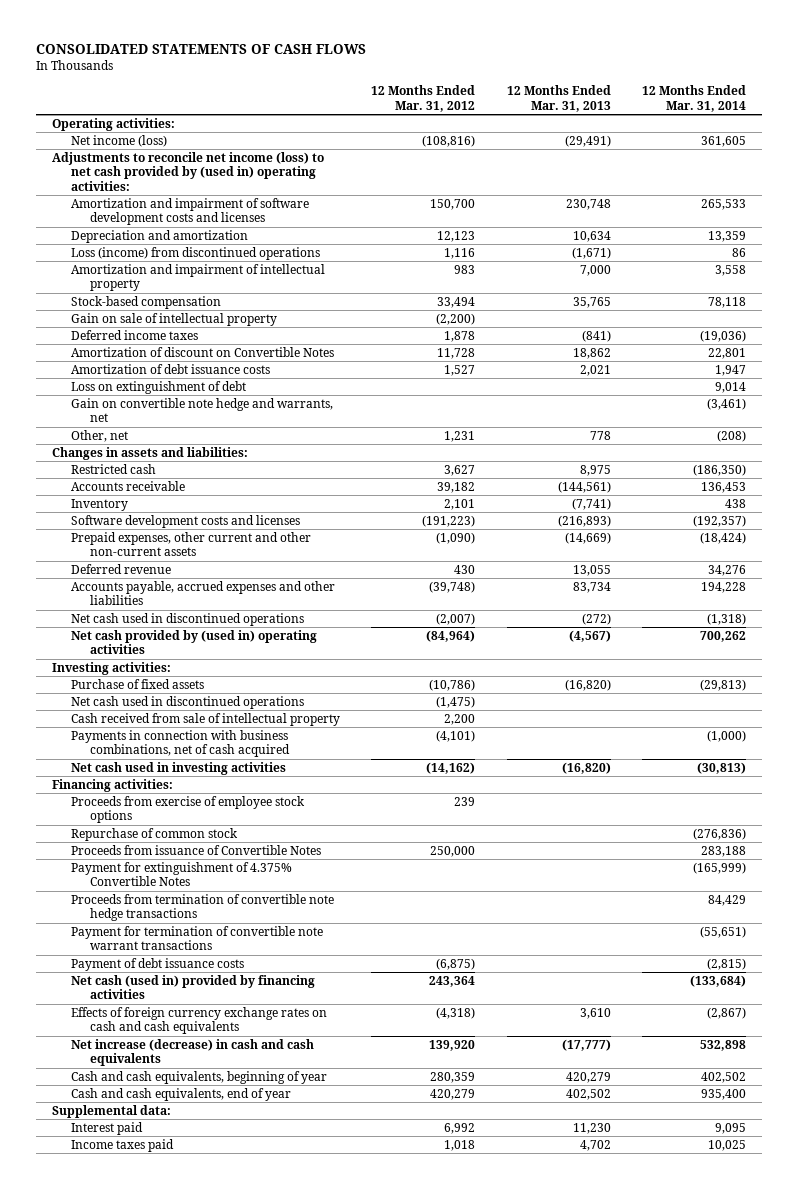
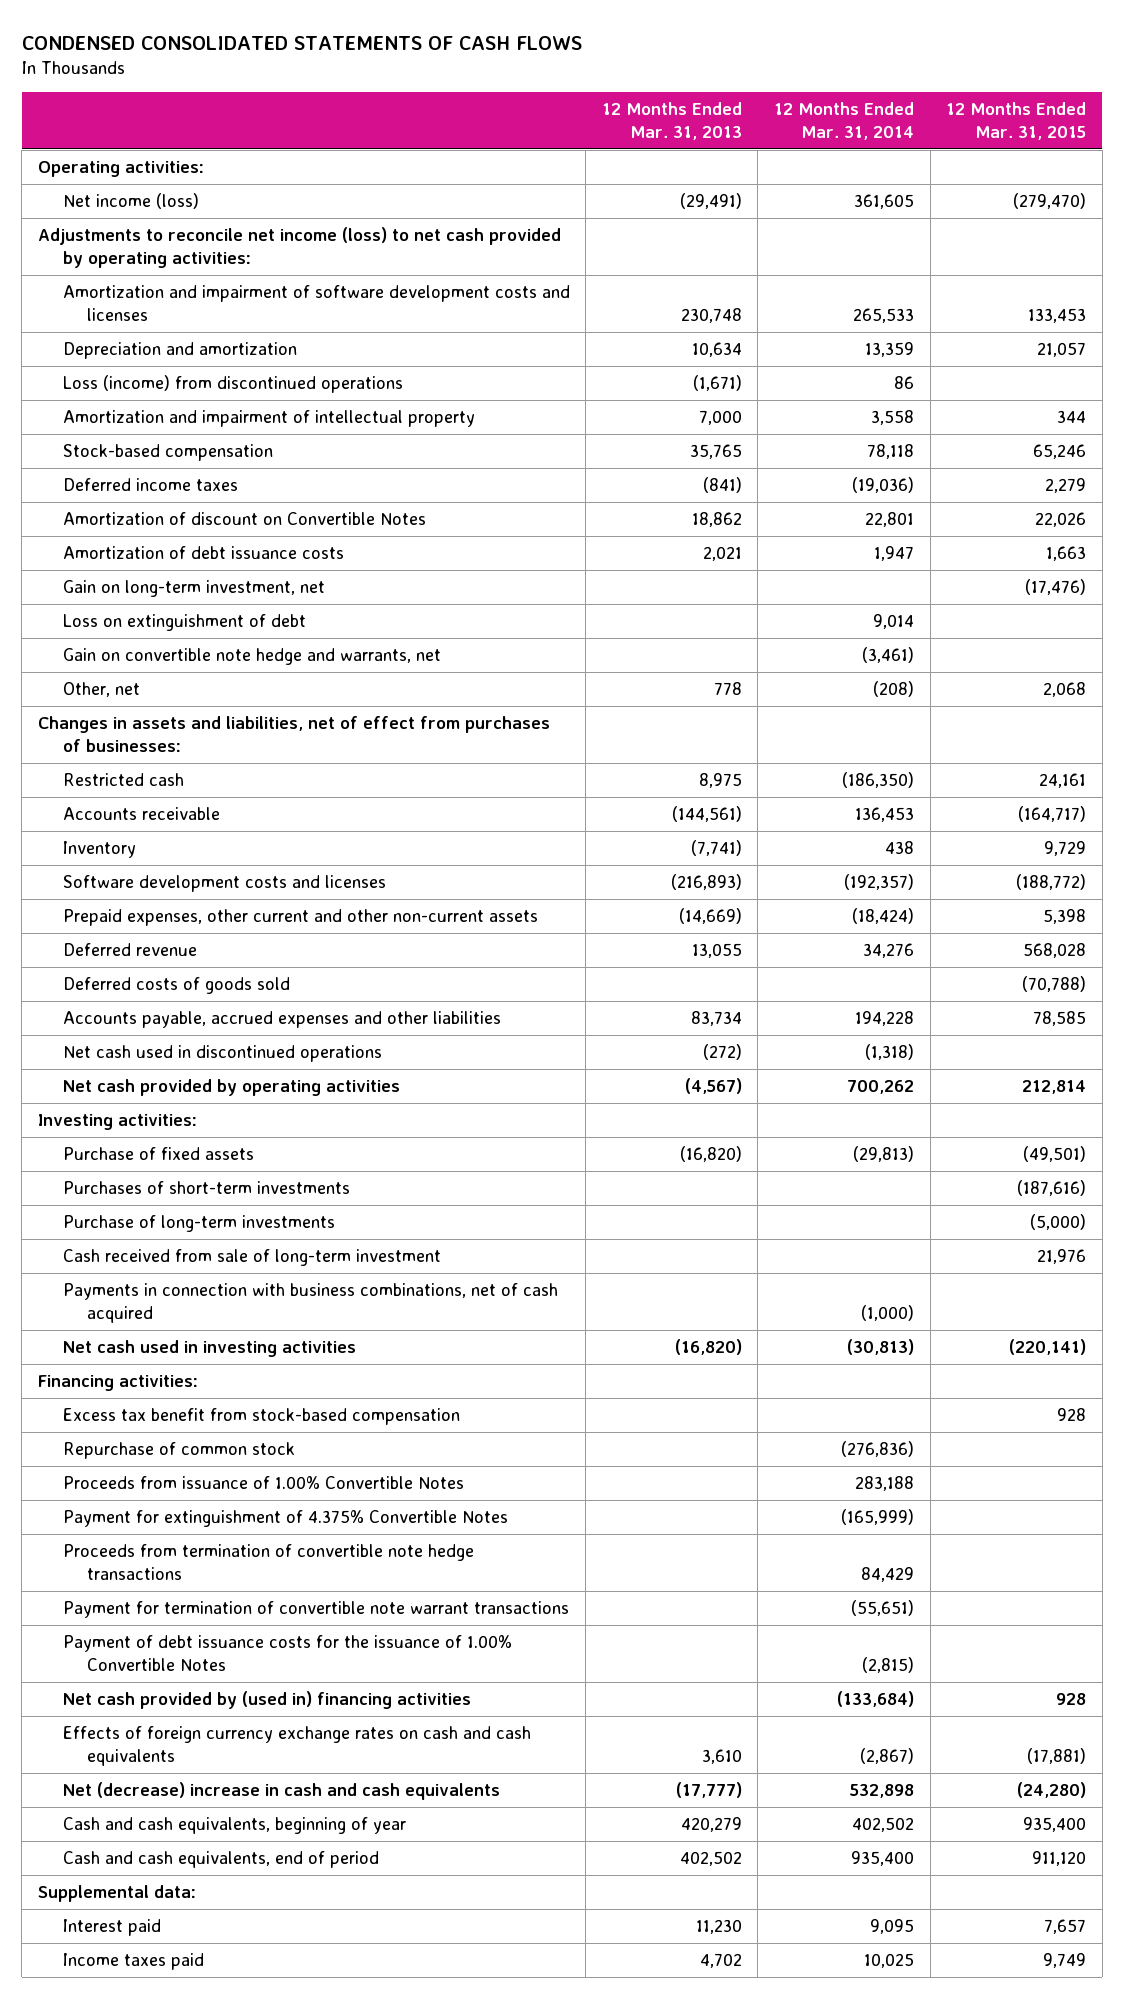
- CONSOLIDATED STATEMENTS OF CASH FLOWS
+ CONDENSED CONSOLIDATED STATEMENTS OF CASH FLOWS
- | 12 Months Ended Mar. 31, 2012 | 12 Months Ended Mar. 31, 2013 | 12 Months Ended Mar. 31, 2014
+ | 12 Months Ended Mar. 31, 2013 | 12 Months Ended Mar. 31, 2014 | 12 Months Ended Mar. 31, 2015
- Adjustments to reconcile net income (loss) to net cash provided by (used in) operating activities:
+ Adjustments to reconcile net income (loss) to net cash provided by operating activities:
- Gain on sale of intellectual property | (2,200) | |
+ Gain on long-term investment, net | | | (17,476)
- Changes in assets and liabilities:
+ Changes in assets and liabilities, net of effect from purchases of businesses:
+ Deferred costs of goods sold | | | (70,788)
- Net cash provided by (used in) operating activities | (84,964) | (4,567) | 700,262
+ Net cash provided by operating activities | (4,567) | 700,262 | 212,814
- Net cash used in discontinued operations | (1,475) | |
- Cash received from sale of intellectual property | 2,200 | |
+ Purchases of short-term investments | | | (187,616)
+ Purchase of long-term investments | | | (5,000)
+ Cash received from sale of long-term investment | | | 21,976
- Proceeds from exercise of employee stock options | 239 | |
+ Excess tax benefit from stock-based compensation | | | 928
- Proceeds from issuance of Convertible Notes | 250,000 | | 283,188
+ Proceeds from issuance of 1.00% Convertible Notes | | 283,188 |
- Payment of debt issuance costs | (6,875) | | (2,815)
- Net cash (used in) provided by financing activities | 243,364 | | (133,684)
+ Payment of debt issuance costs for the issuance of 1.00% Convertible Notes | | (2,815) |
+ Net cash provided by (used in) financing activities | | (133,684) | 928
- Net increase (decrease) in cash and cash equivalents | 139,920 | (17,777) | 532,898
+ Net (decrease) increase in cash and cash equivalents | (17,777) | 532,898 | (24,280)
- Cash and cash equivalents, end of year | 420,279 | 402,502 | 935,400
+ Cash and cash equivalents, end of period | 402,502 | 935,400 | 911,120

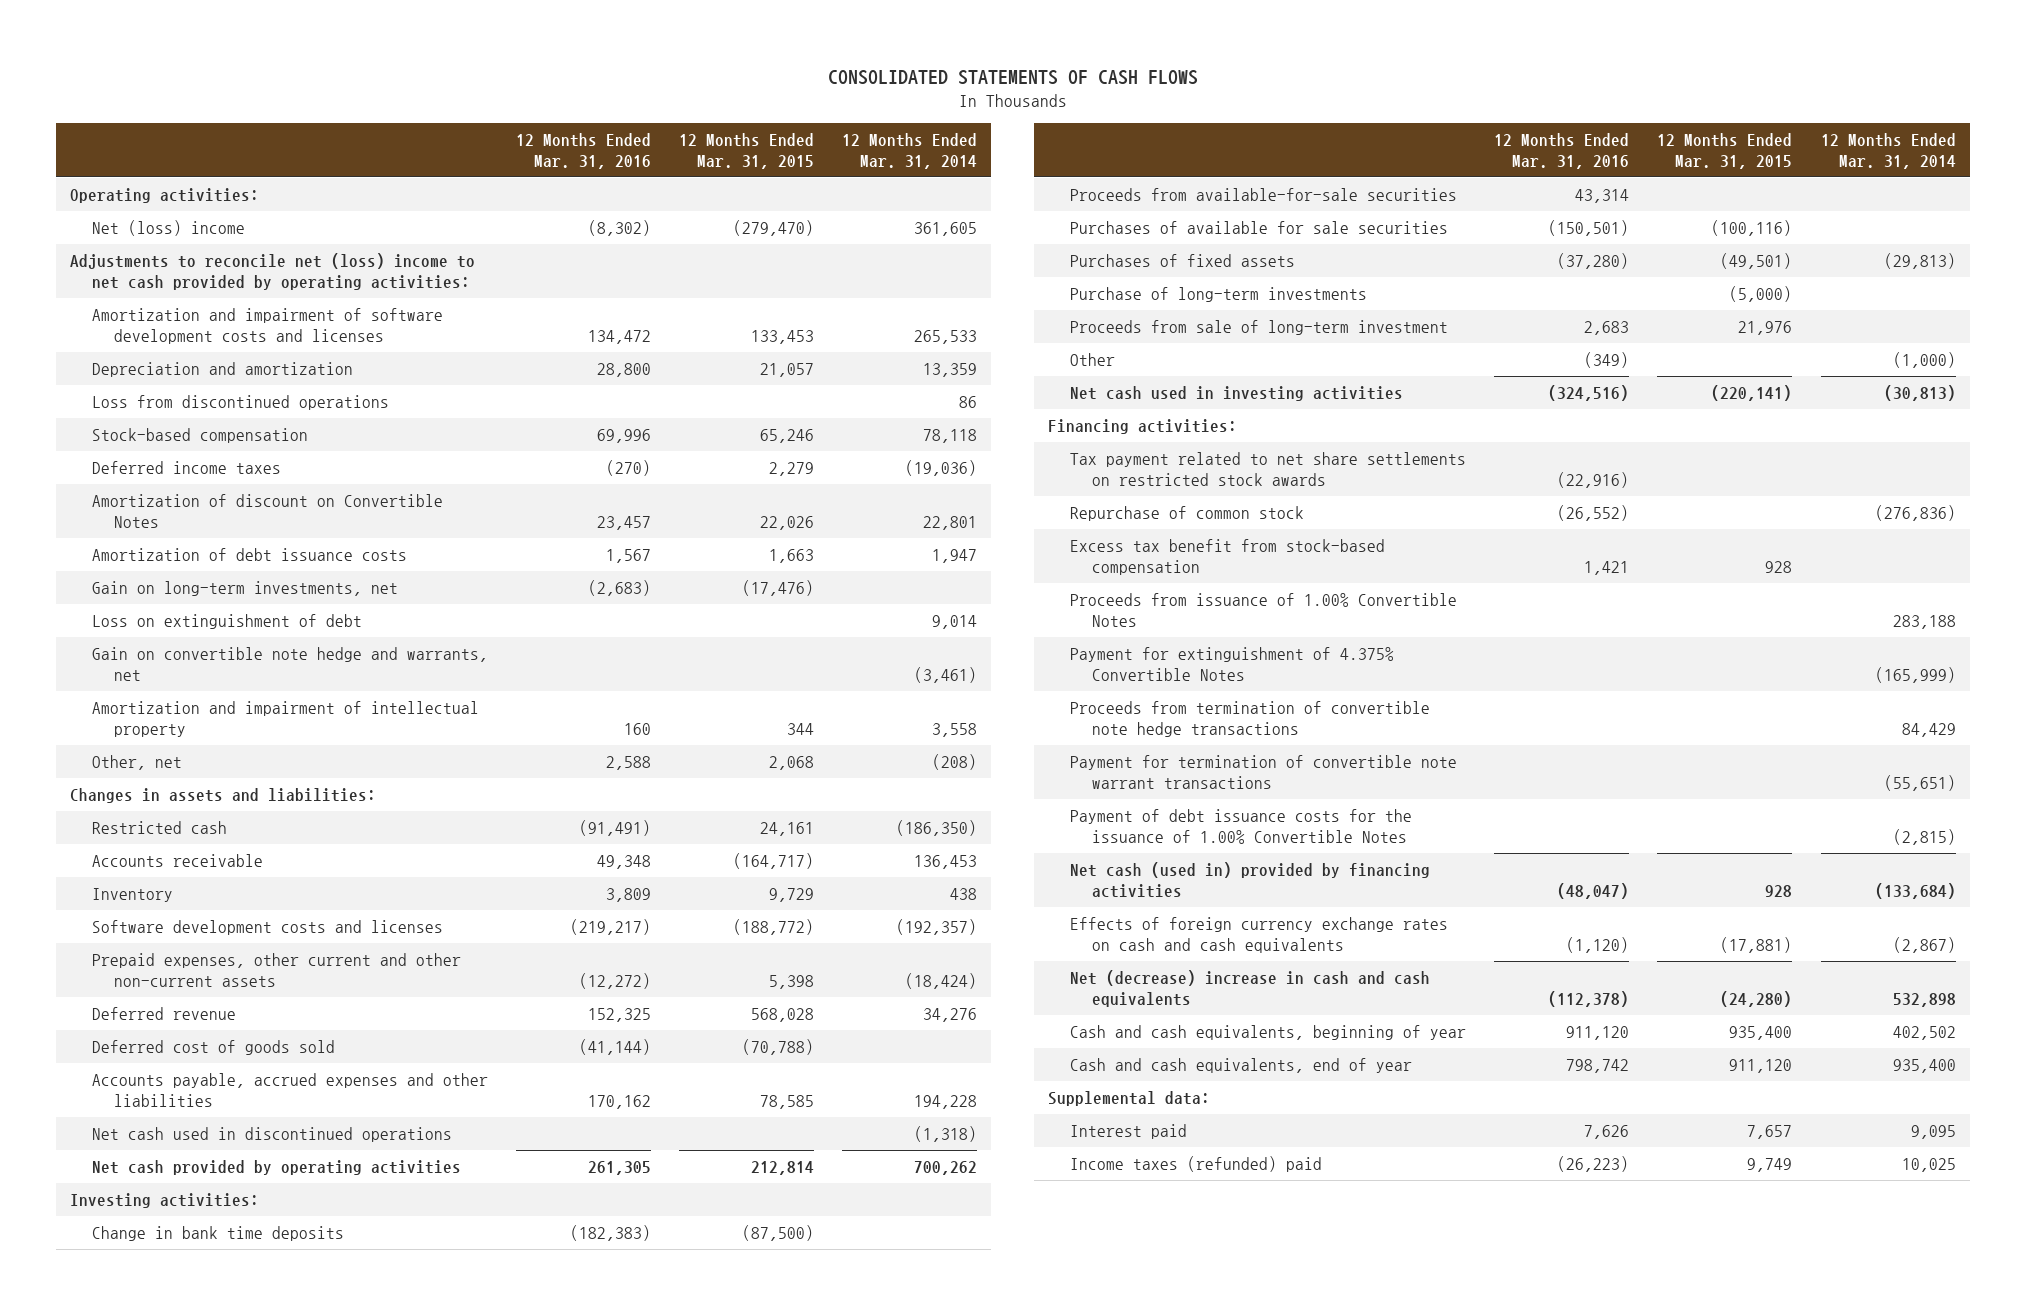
- CONDENSED CONSOLIDATED STATEMENTS OF CASH FLOWS
+ CONSOLIDATED STATEMENTS OF CASH FLOWS
- | 12 Months Ended Mar. 31, 2013 | 12 Months Ended Mar. 31, 2014 | 12 Months Ended Mar. 31, 2015
+ | 12 Months Ended Mar. 31, 2016 | 12 Months Ended Mar. 31, 2015 | 12 Months Ended Mar. 31, 2014
- Net income (loss) | (29,491) | 361,605 | (279,470)
- Adjustments to reconcile net income (loss) to net cash provided by operating activities:
+ Net (loss) income | (8,302) | (279,470) | 361,605
+ Adjustments to reconcile net (loss) income to net cash provided by operating activities:
- Loss (income) from discontinued operations | (1,671) | 86 |
+ Loss from discontinued operations | | | 86
- Gain on long-term investment, net | | | (17,476)
+ Gain on long-term investments, net | (2,683) | (17,476) |
moved down: Amortization and impairment of intellectual property | 160 | 344 | 3,558
- Changes in assets and liabilities, net of effect from purchases of businesses:
+ Changes in assets and liabilities:
- Deferred costs of goods sold | | | (70,788)
+ Deferred cost of goods sold | (41,144) | (70,788) |
- Purchase of fixed assets | (16,820) | (29,813) | (49,501)
- Purchases of short-term investments | | | (187,616)
+ Change in bank time deposits | (182,383) | (87,500) |
+ Proceeds from available-for-sale securities | 43,314 | |
+ Purchases of available for sale securities | (150,501) | (100,116) |
+ Purchases of fixed assets | (37,280) | (49,501) | (29,813)
- Cash received from sale of long-term investment | | | 21,976
- Payments in connection with business combinations, net of cash acquired | | (1,000) |
+ Proceeds from sale of long-term investment | 2,683 | 21,976 |
+ Other | (349) | | (1,000)
+ Tax payment related to net share settlements on restricted stock awards | (22,916) | |
moved down: Excess tax benefit from stock-based compensation | 1,421 | 928 |
- Net cash provided by (used in) financing activities | | (133,684) | 928
+ Net cash (used in) provided by financing activities | (48,047) | 928 | (133,684)
- Cash and cash equivalents, end of period | 402,502 | 935,400 | 911,120
+ Cash and cash equivalents, end of year | 798,742 | 911,120 | 935,400
- Income taxes paid | 4,702 | 10,025 | 9,749
+ Income taxes (refunded) paid | (26,223) | 9,749 | 10,025

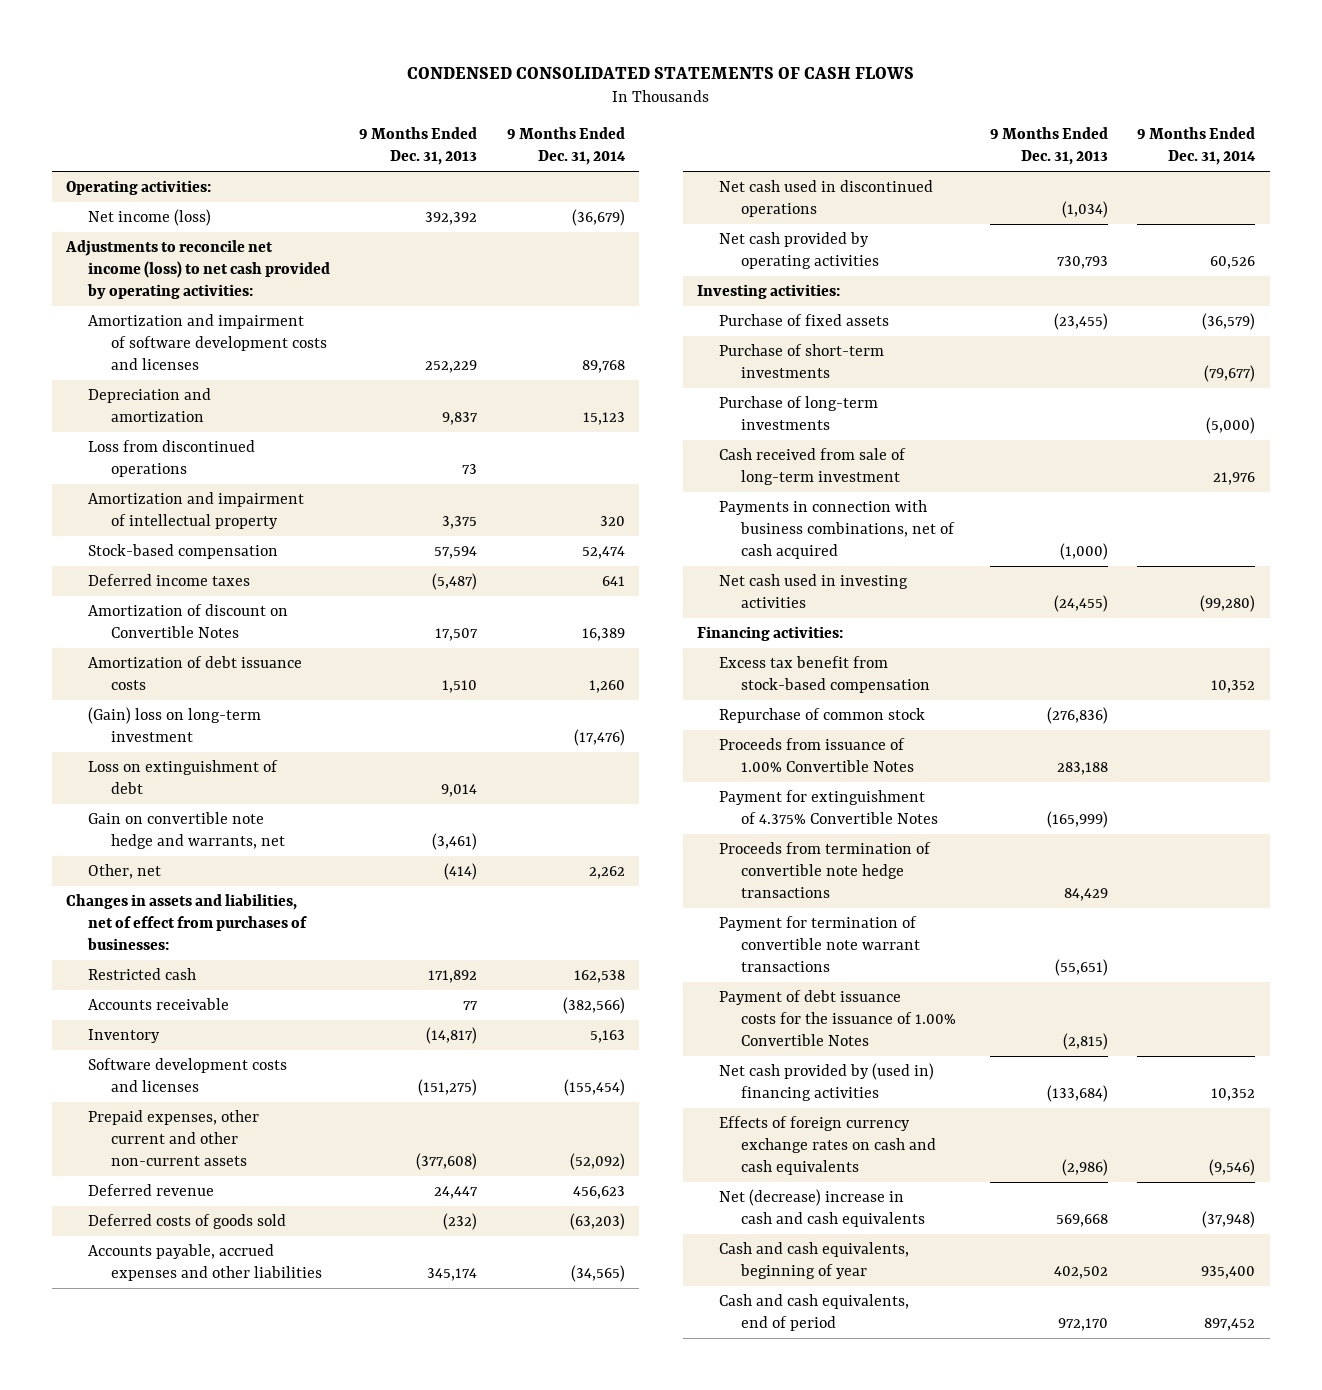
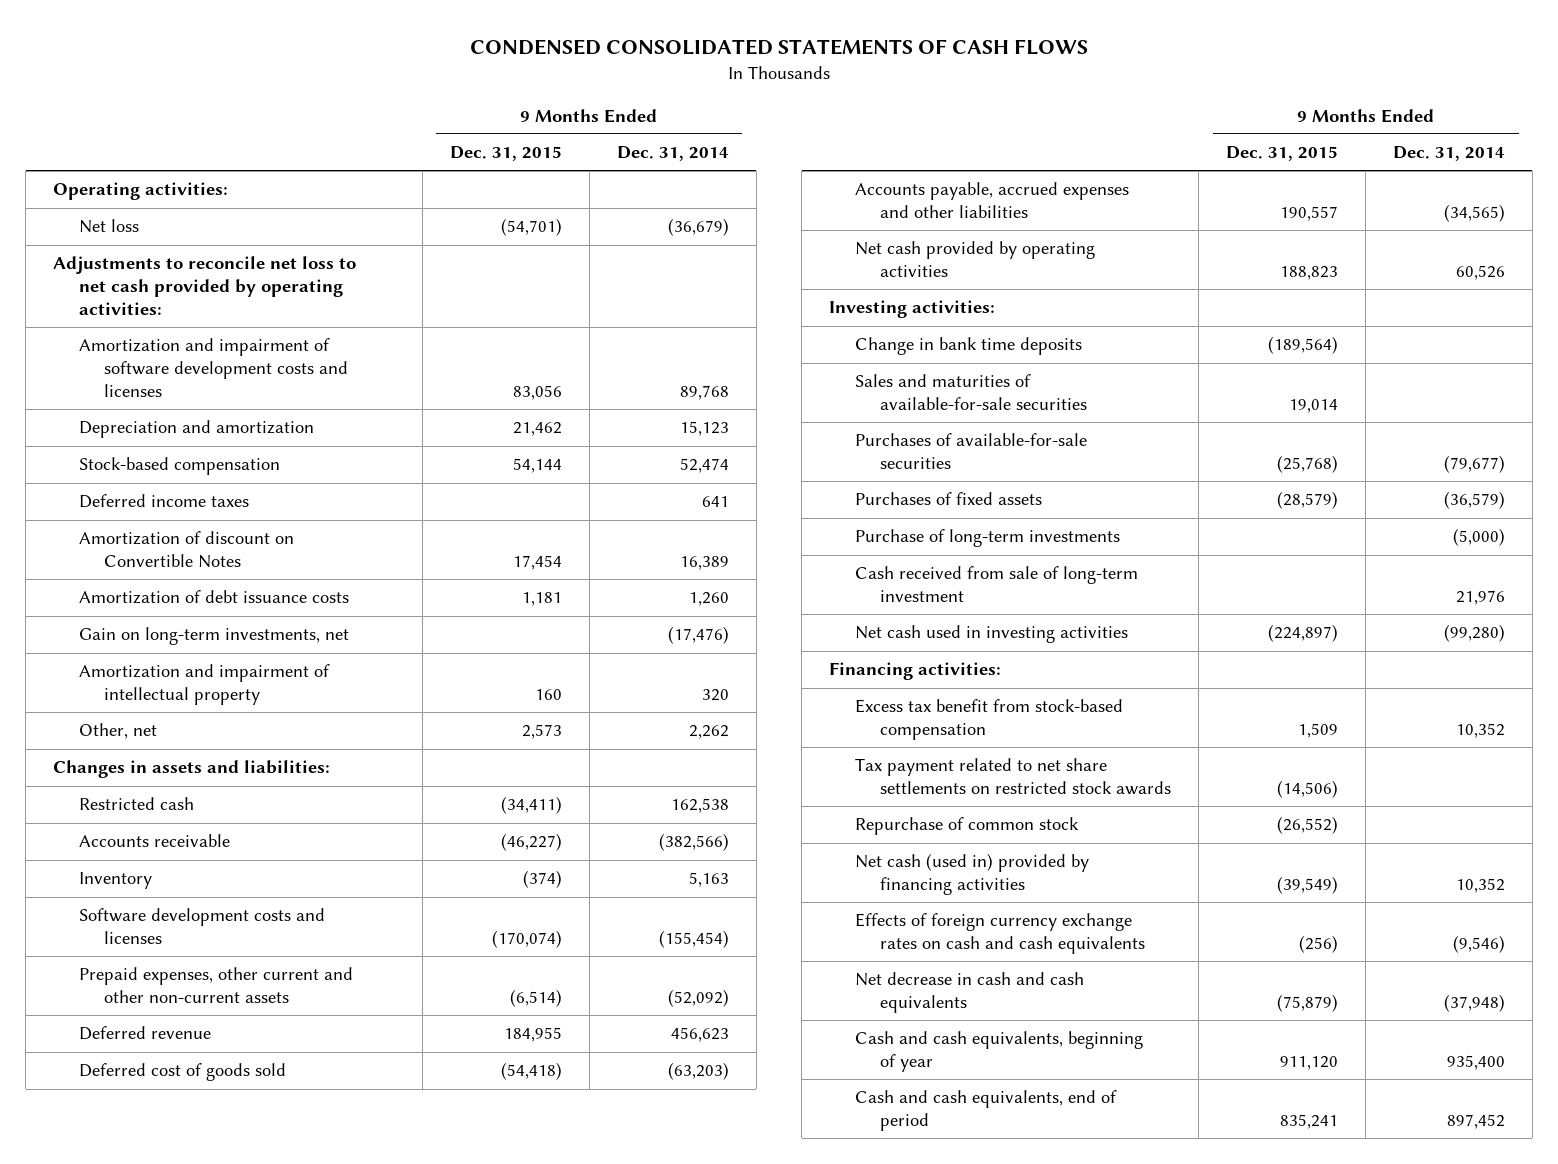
- | 9 Months Ended Dec. 31, 2013 | 9 Months Ended Dec. 31, 2014
+ | 9 Months Ended Dec. 31, 2015 | 9 Months Ended Dec. 31, 2014
- Net income (loss) | 392,392 | (36,679)
- Adjustments to reconcile net income (loss) to net cash provided by operating activities:
+ Net loss | (54,701) | (36,679)
+ Adjustments to reconcile net loss to net cash provided by operating activities:
- Loss from discontinued operations | 73 |
- (Gain) loss on long-term investment | | (17,476)
- Loss on extinguishment of debt | 9,014 |
- Gain on convertible note hedge and warrants, net | (3,461) |
+ Gain on long-term investments, net | | (17,476)
moved down: Amortization and impairment of intellectual property | 160 | 320
- Changes in assets and liabilities, net of effect from purchases of businesses:
+ Changes in assets and liabilities:
- Deferred costs of goods sold | (232) | (63,203)
+ Deferred cost of goods sold | (54,418) | (63,203)
- Net cash used in discontinued operations | (1,034) |
- Purchase of fixed assets | (23,455) | (36,579)
- Purchase of short-term investments | | (79,677)
+ Change in bank time deposits | (189,564) |
+ Sales and maturities of available-for-sale securities | 19,014 |
+ Purchases of available-for-sale securities | (25,768) | (79,677)
+ Purchases of fixed assets | (28,579) | (36,579)
- Payments in connection with business combinations, net of cash acquired | (1,000) |
+ Tax payment related to net share settlements on restricted stock awards | (14,506) |
- Proceeds from issuance of 1.00% Convertible Notes | 283,188 |
- Payment for extinguishment of 4.375% Convertible Notes | (165,999) |
- Proceeds from termination of convertible note hedge transactions | 84,429 |
- Payment for termination of convertible note warrant transactions | (55,651) |
- Payment of debt issuance costs for the issuance of 1.00% Convertible Notes | (2,815) |
- Net cash provided by (used in) financing activities | (133,684) | 10,352
+ Net cash (used in) provided by financing activities | (39,549) | 10,352
- Net (decrease) increase in cash and cash equivalents | 569,668 | (37,948)
+ Net decrease in cash and cash equivalents | (75,879) | (37,948)

